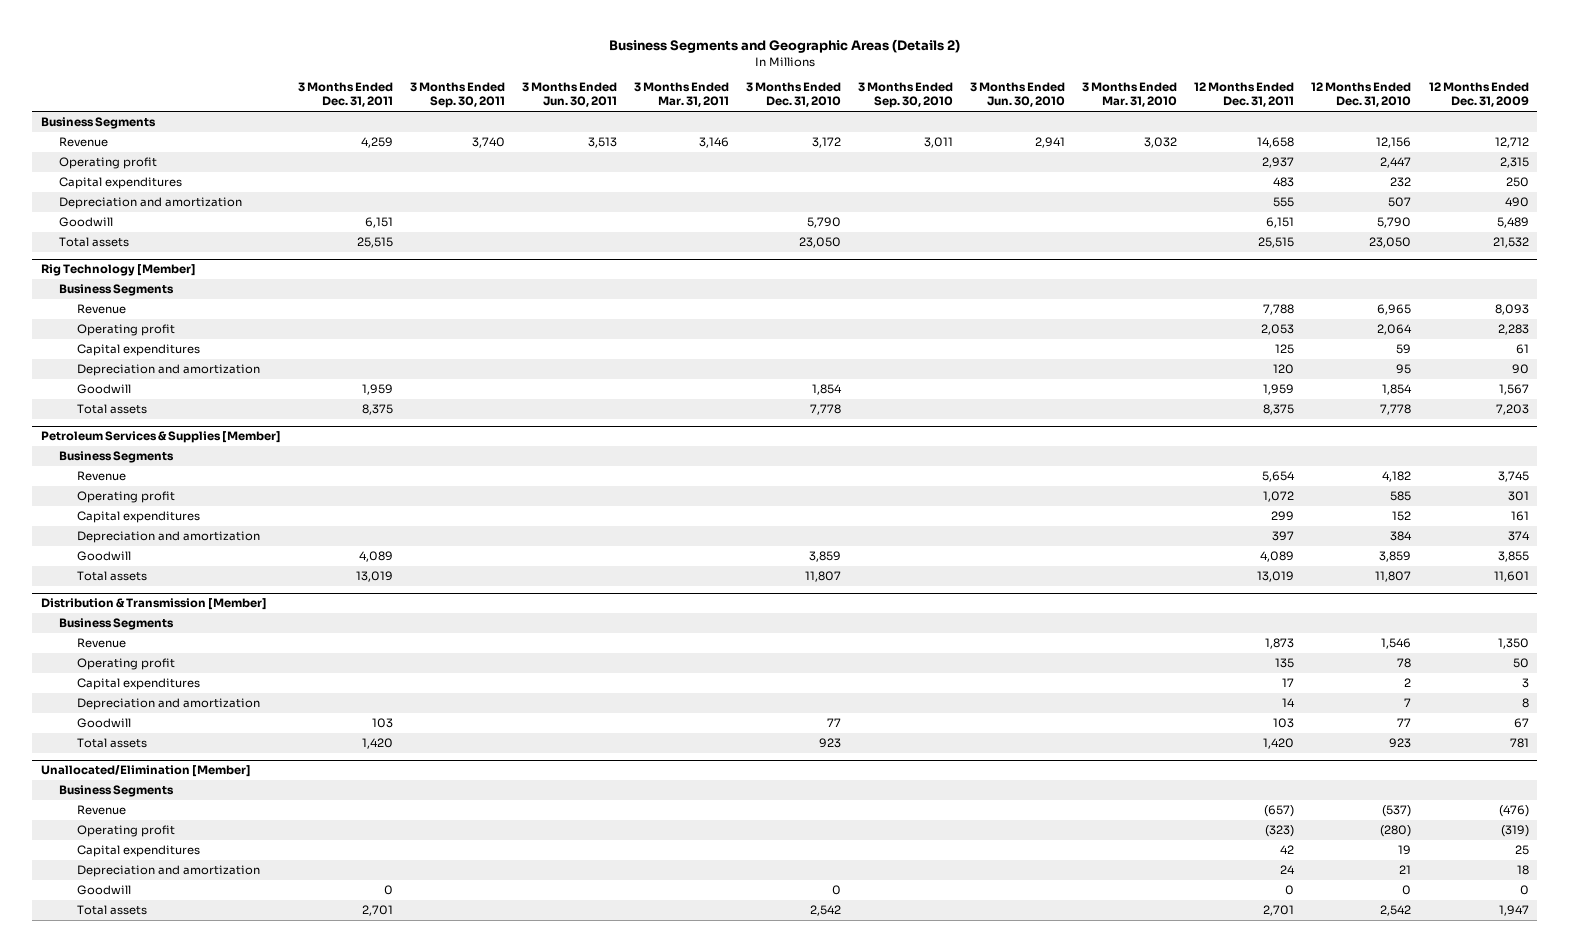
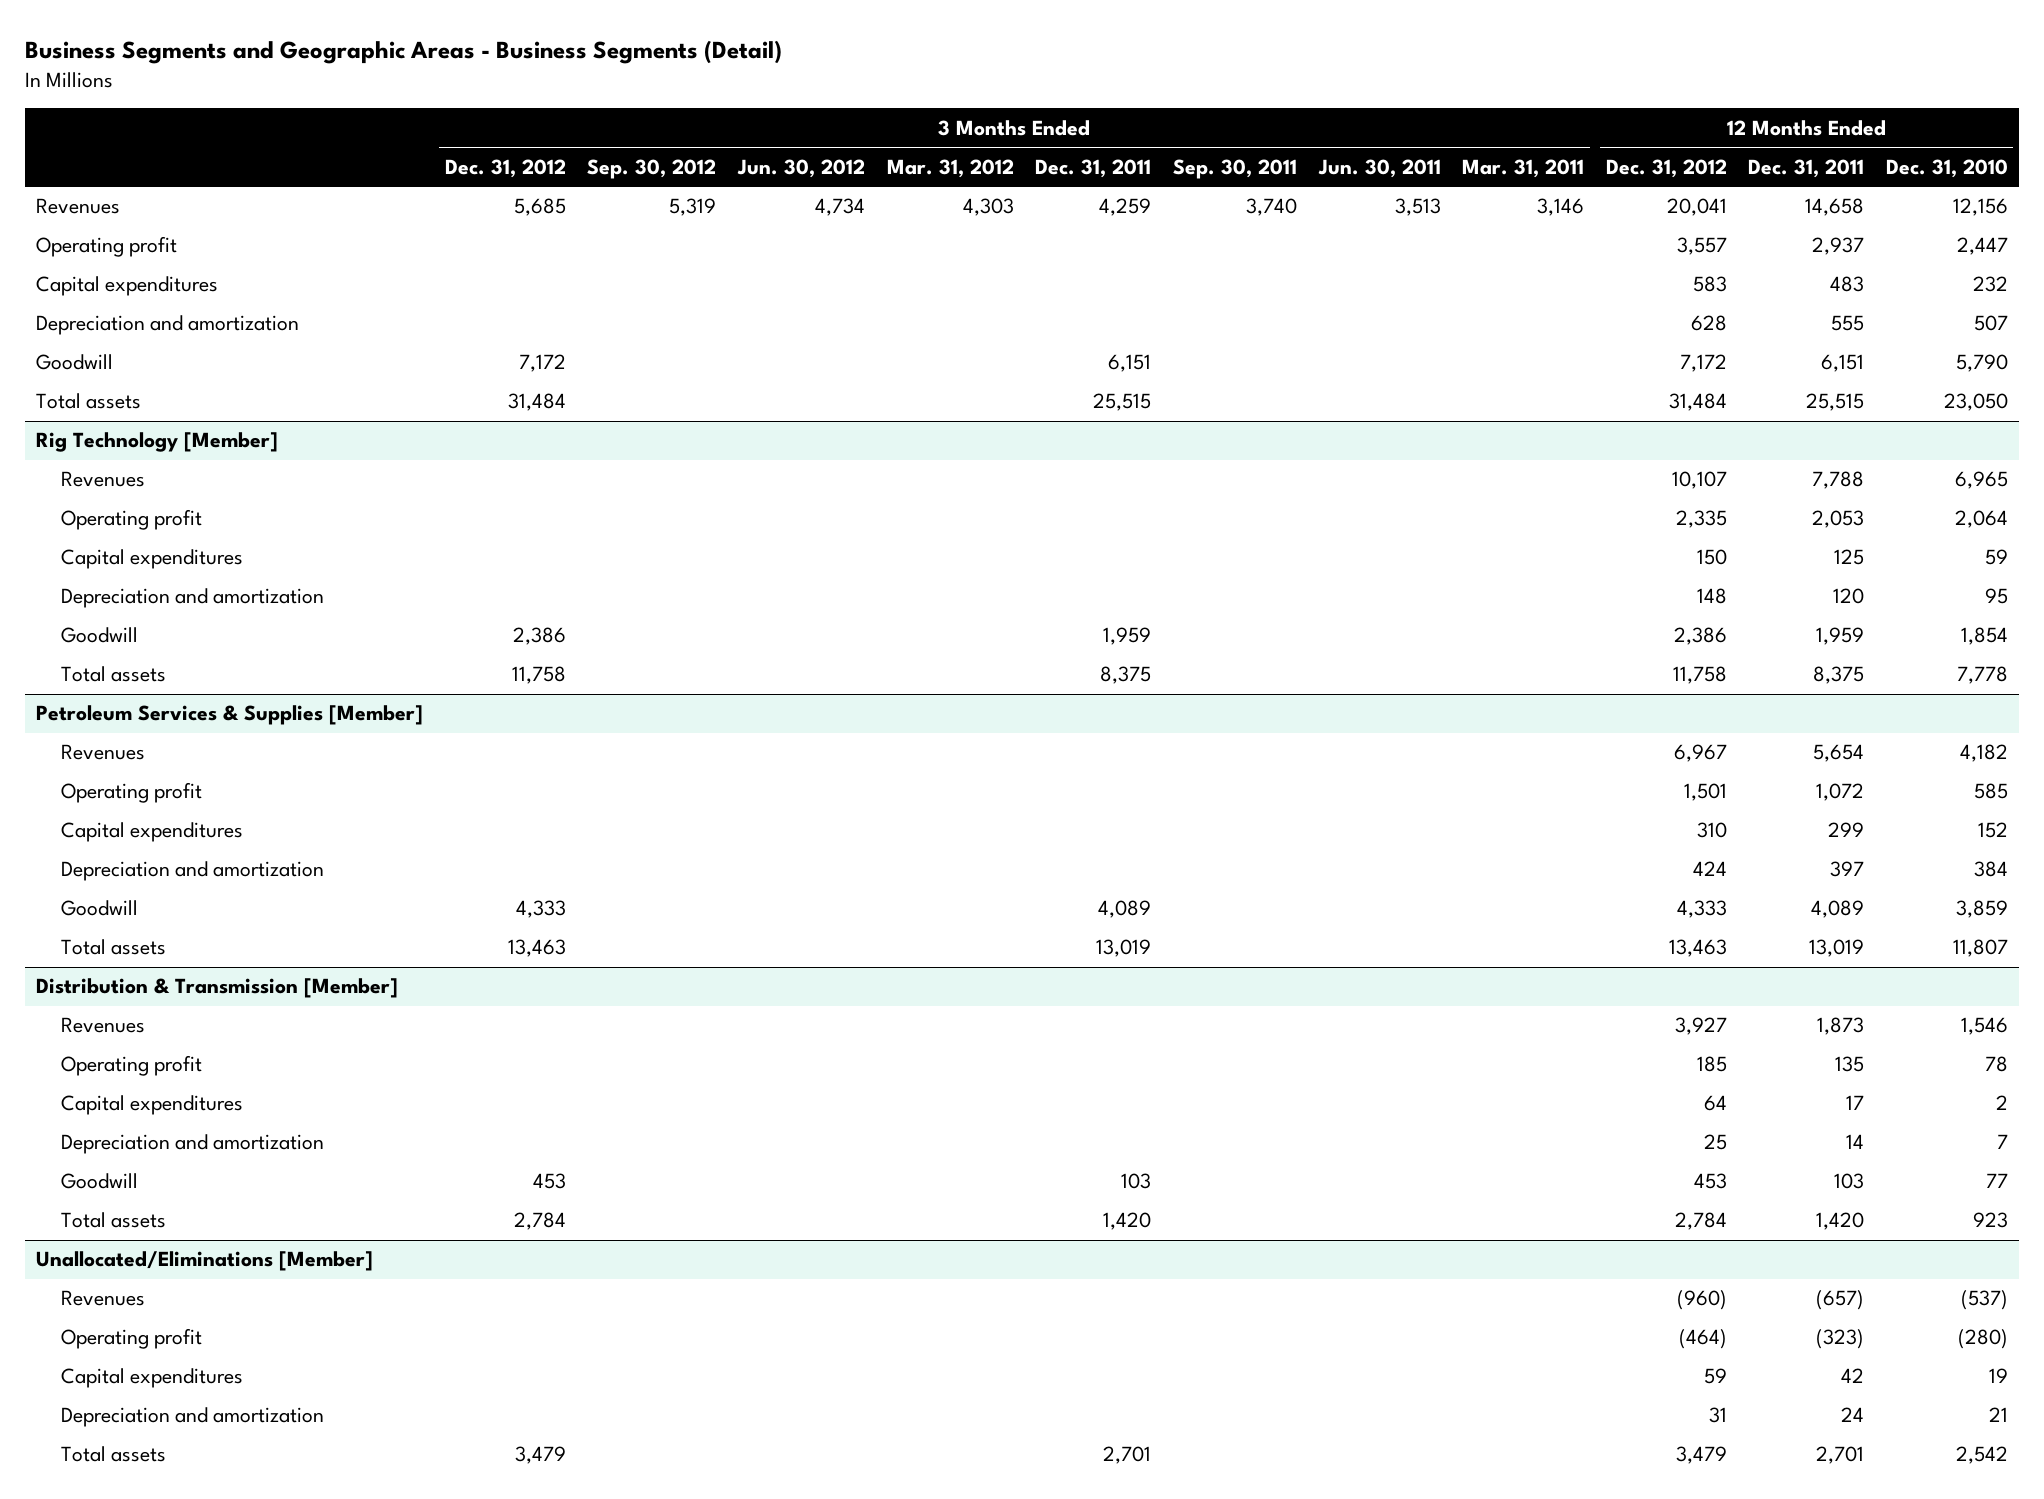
- Business Segments and Geographic Areas (Details 2)
+ Business Segments and Geographic Areas - Business Segments (Detail)
- | 3 Months Ended Dec. 31, 2011 | 3 Months Ended Sep. 30, 2011 | 3 Months Ended Jun. 30, 2011 | 3 Months Ended Mar. 31, 2011 | 3 Months Ended Dec. 31, 2010 | 3 Months Ended Sep. 30, 2010 | 3 Months Ended Jun. 30, 2010 | 3 Months Ended Mar. 31, 2010 | 12 Months Ended Dec. 31, 2011 | 12 Months Ended Dec. 31, 2010 | 12 Months Ended Dec. 31, 2009
+ | 3 Months Ended Dec. 31, 2012 | 3 Months Ended Sep. 30, 2012 | 3 Months Ended Jun. 30, 2012 | 3 Months Ended Mar. 31, 2012 | 3 Months Ended Dec. 31, 2011 | 3 Months Ended Sep. 30, 2011 | 3 Months Ended Jun. 30, 2011 | 3 Months Ended Mar. 31, 2011 | 12 Months Ended Dec. 31, 2012 | 12 Months Ended Dec. 31, 2011 | 12 Months Ended Dec. 31, 2010
- Business Segments
- Revenue | 4,259 | 3,740 | 3,513 | 3,146 | 3,172 | 3,011 | 2,941 | 3,032 | 14,658 | 12,156 | 12,712
+ Revenues | 5,685 | 5,319 | 4,734 | 4,303 | 4,259 | 3,740 | 3,513 | 3,146 | 20,041 | 14,658 | 12,156
@ Rig Technology [Member]
- Business Segments
- Revenue | | | | | | | | | 7,788 | 6,965 | 8,093
+ Revenues | | | | | | | | | 10,107 | 7,788 | 6,965
@ Petroleum Services & Supplies [Member]
- Business Segments
- Revenue | | | | | | | | | 5,654 | 4,182 | 3,745
+ Revenues | | | | | | | | | 6,967 | 5,654 | 4,182
@ Distribution & Transmission [Member]
- Business Segments
- Revenue | | | | | | | | | 1,873 | 1,546 | 1,350
+ Revenues | | | | | | | | | 3,927 | 1,873 | 1,546
- Unallocated/Elimination [Member]
- Business Segments
- Revenue | | | | | | | | | (657) | (537) | (476)
+ Unallocated/Eliminations [Member]
+ Revenues | | | | | | | | | (960) | (657) | (537)
- Goodwill | 0 | | | | 0 | | | | 0 | 0 | 0

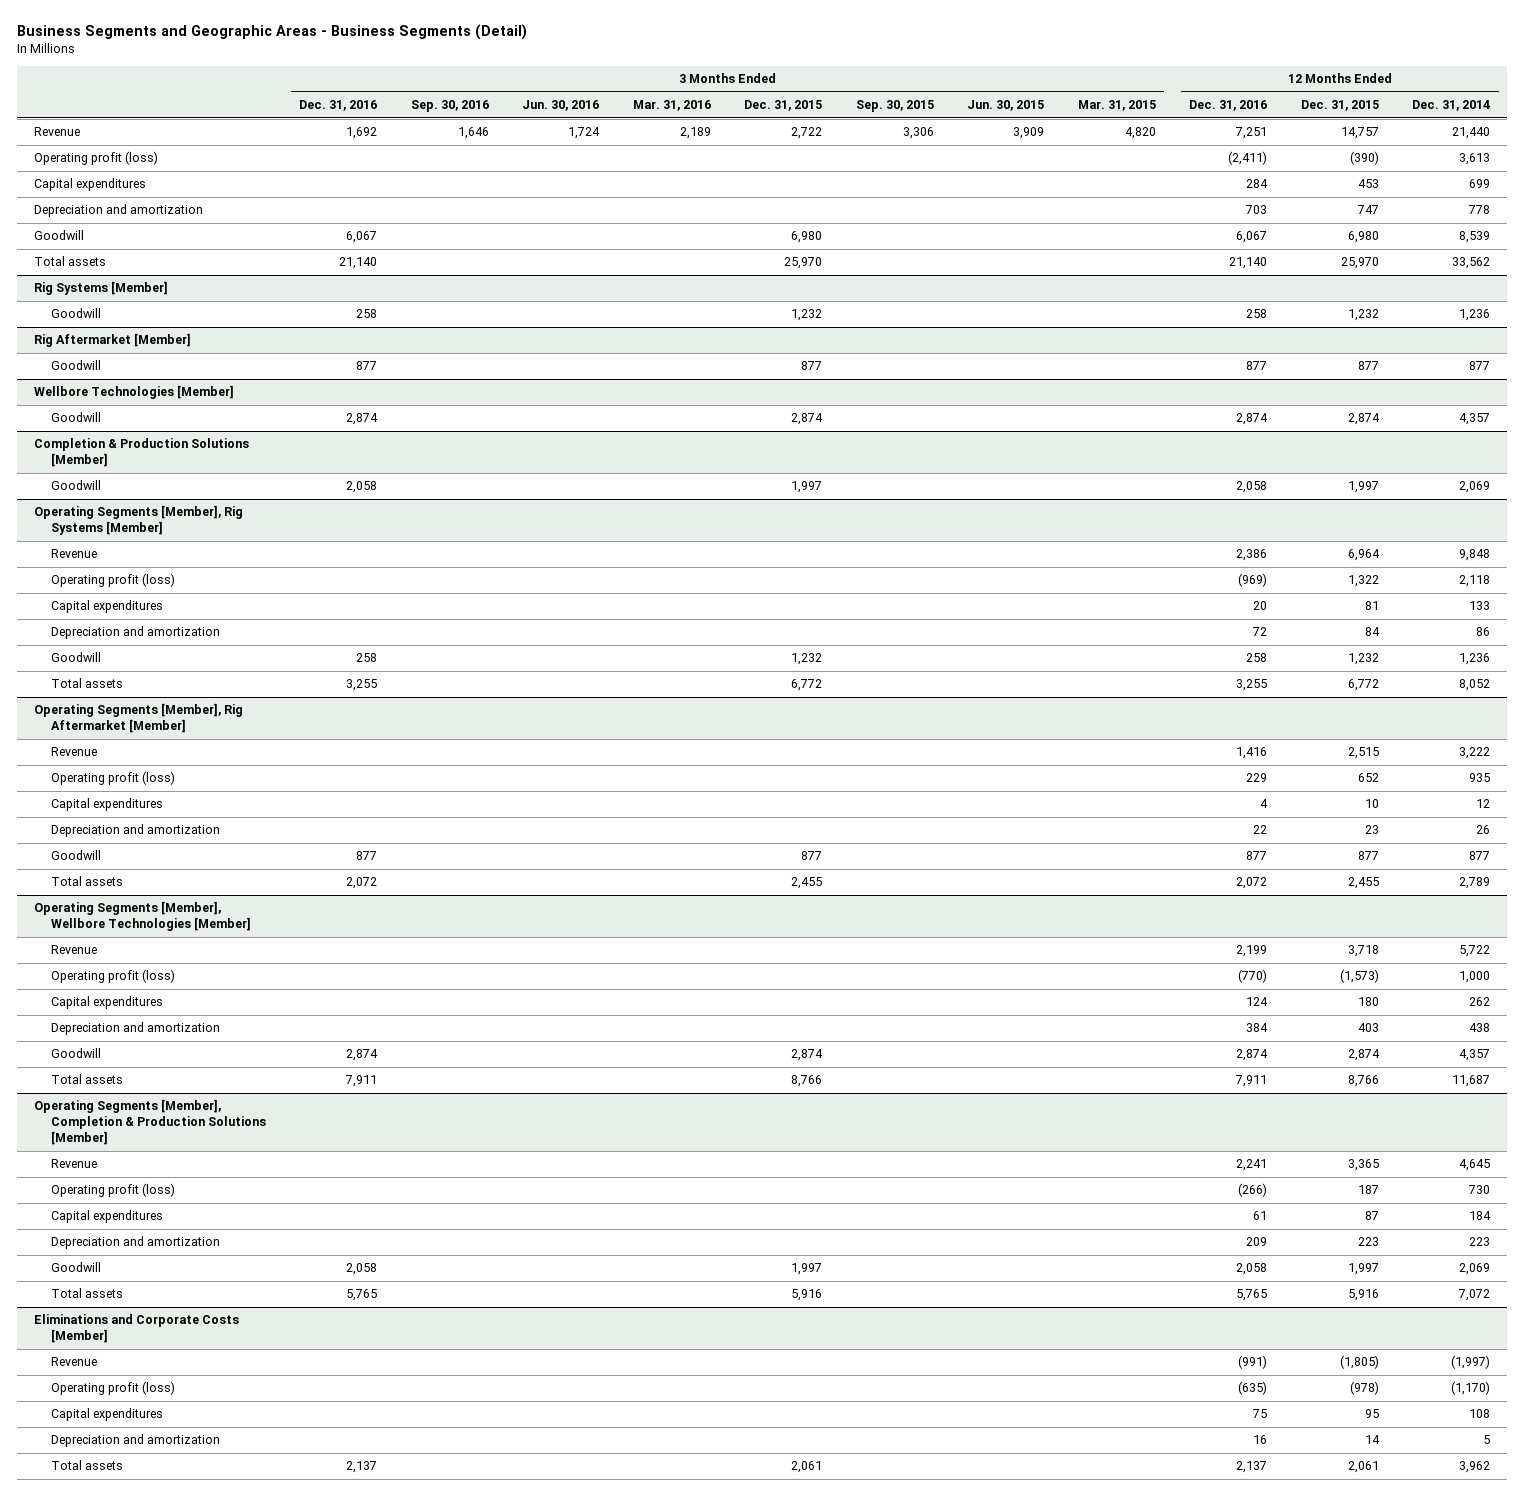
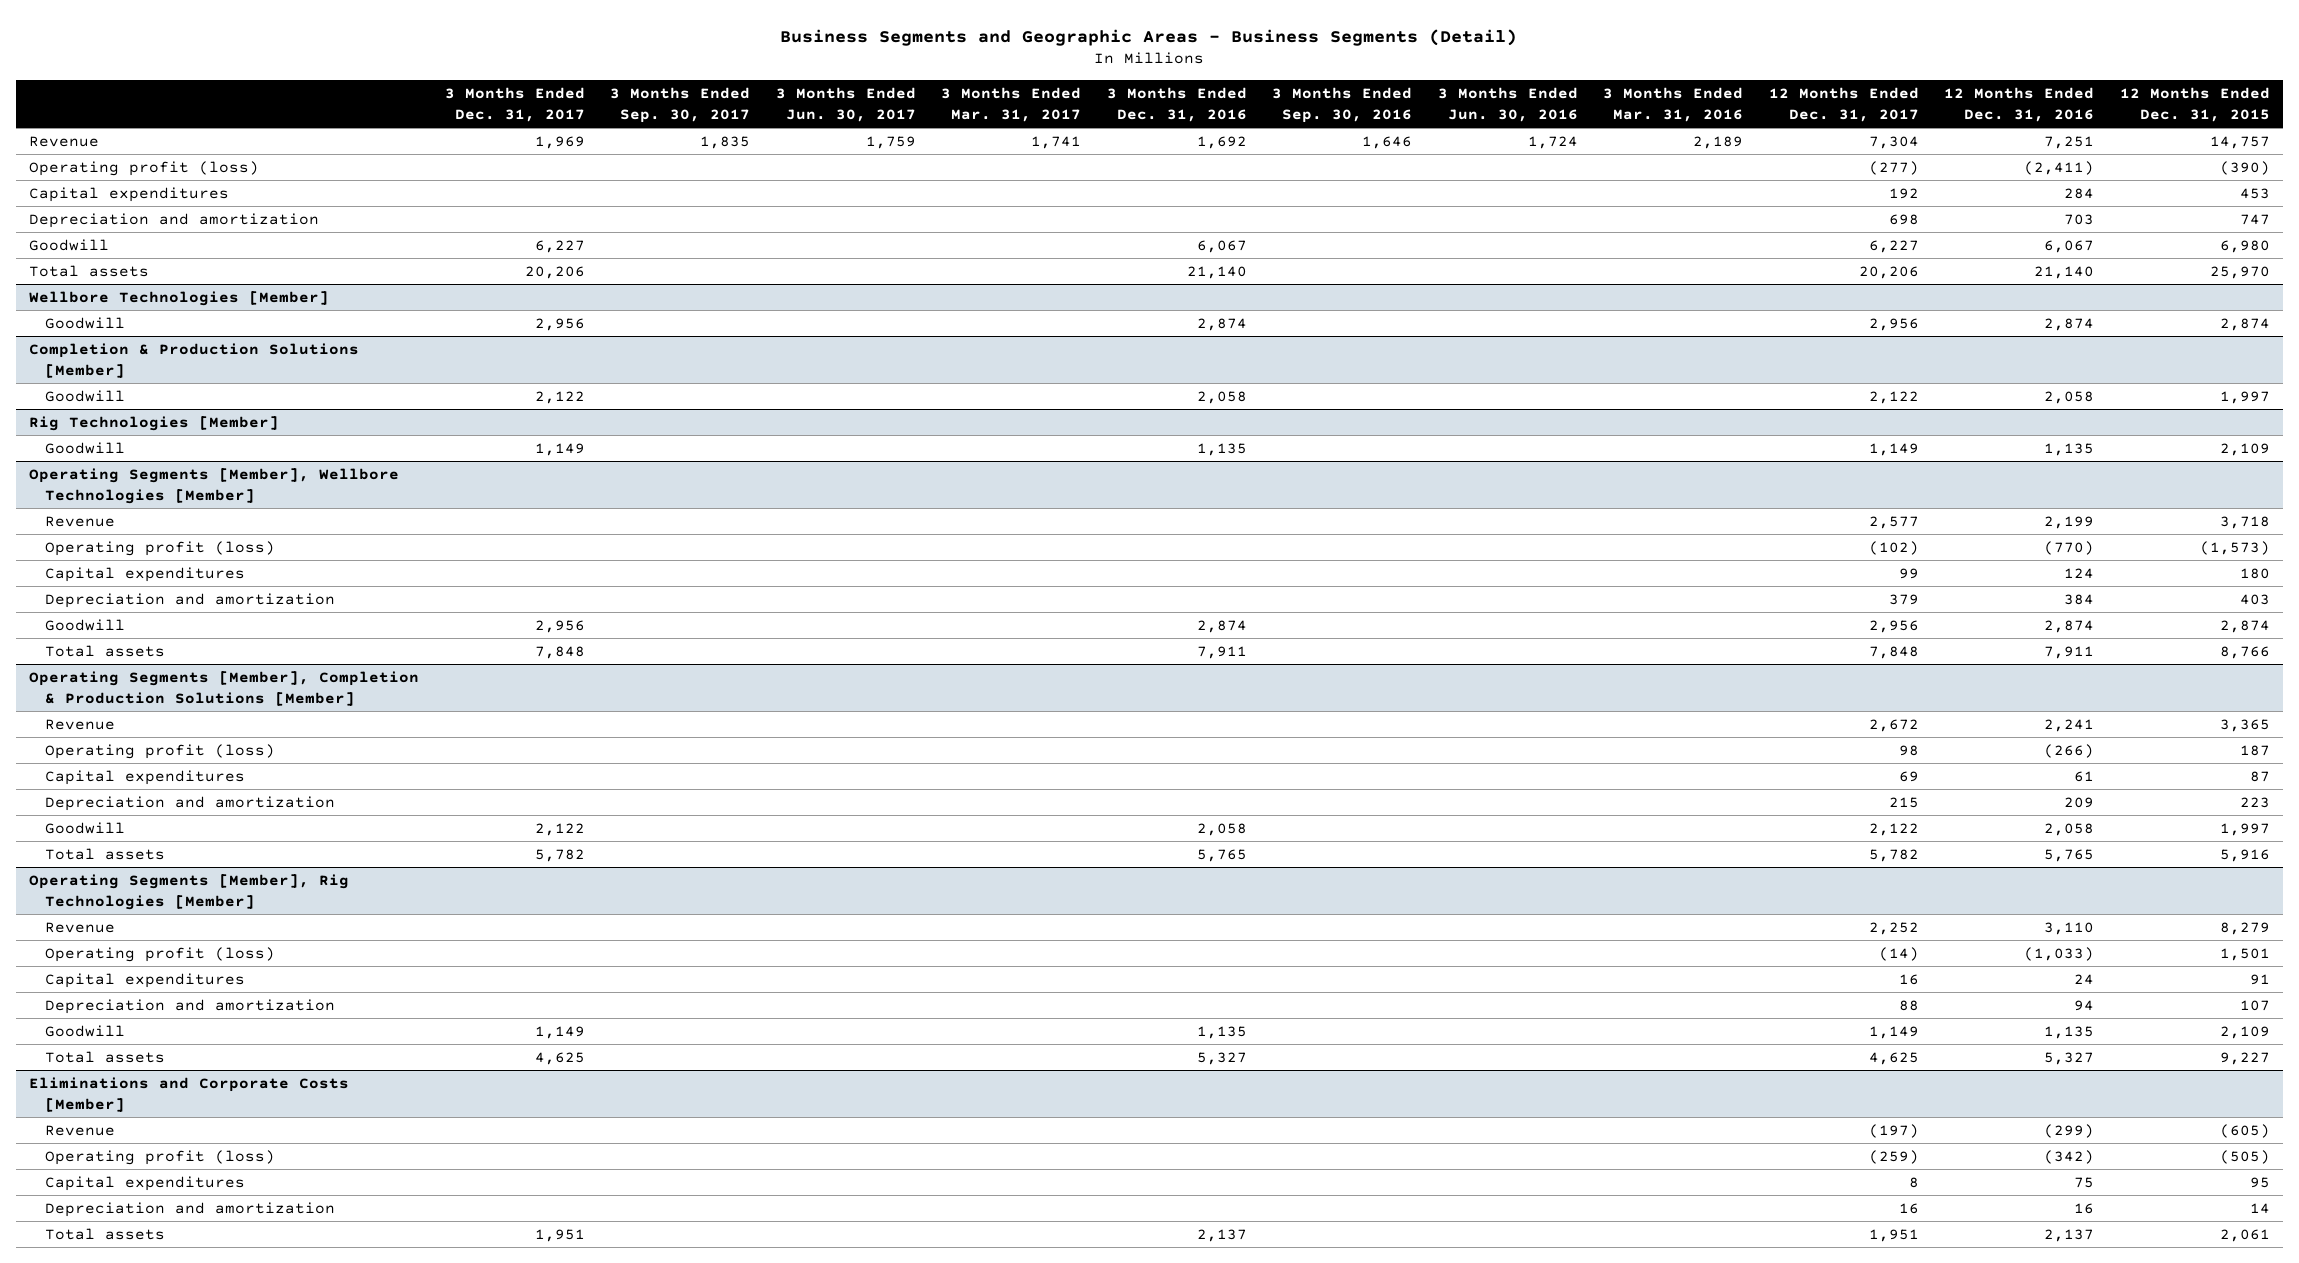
- | 3 Months Ended Dec. 31, 2016 | 3 Months Ended Sep. 30, 2016 | 3 Months Ended Jun. 30, 2016 | 3 Months Ended Mar. 31, 2016 | 3 Months Ended Dec. 31, 2015 | 3 Months Ended Sep. 30, 2015 | 3 Months Ended Jun. 30, 2015 | 3 Months Ended Mar. 31, 2015 | 12 Months Ended Dec. 31, 2016 | 12 Months Ended Dec. 31, 2015 | 12 Months Ended Dec. 31, 2014
+ | 3 Months Ended Dec. 31, 2017 | 3 Months Ended Sep. 30, 2017 | 3 Months Ended Jun. 30, 2017 | 3 Months Ended Mar. 31, 2017 | 3 Months Ended Dec. 31, 2016 | 3 Months Ended Sep. 30, 2016 | 3 Months Ended Jun. 30, 2016 | 3 Months Ended Mar. 31, 2016 | 12 Months Ended Dec. 31, 2017 | 12 Months Ended Dec. 31, 2016 | 12 Months Ended Dec. 31, 2015
- Rig Systems [Member]
- Goodwill | 258 | | | | 1,232 | | | | 258 | 1,232 | 1,236
- Rig Aftermarket [Member]
- Goodwill | 877 | | | | 877 | | | | 877 | 877 | 877
- Operating Segments [Member], Rig Systems [Member]
- Revenue | | | | | | | | | 2,386 | 6,964 | 9,848
- Operating profit (loss) | | | | | | | | | (969) | 1,322 | 2,118
- Capital expenditures | | | | | | | | | 20 | 81 | 133
- Depreciation and amortization | | | | | | | | | 72 | 84 | 86
- Goodwill | 258 | | | | 1,232 | | | | 258 | 1,232 | 1,236
- Total assets | 3,255 | | | | 6,772 | | | | 3,255 | 6,772 | 8,052
- Operating Segments [Member], Rig Aftermarket [Member]
- Revenue | | | | | | | | | 1,416 | 2,515 | 3,222
- Operating profit (loss) | | | | | | | | | 229 | 652 | 935
- Capital expenditures | | | | | | | | | 4 | 10 | 12
- Depreciation and amortization | | | | | | | | | 22 | 23 | 26
- Goodwill | 877 | | | | 877 | | | | 877 | 877 | 877
- Total assets | 2,072 | | | | 2,455 | | | | 2,072 | 2,455 | 2,789
+ Rig Technologies [Member]
+ Goodwill | 1,149 | | | | 1,135 | | | | 1,149 | 1,135 | 2,109
+ Operating Segments [Member], Rig Technologies [Member]
+ Revenue | | | | | | | | | 2,252 | 3,110 | 8,279
+ Operating profit (loss) | | | | | | | | | (14) | (1,033) | 1,501
+ Capital expenditures | | | | | | | | | 16 | 24 | 91
+ Depreciation and amortization | | | | | | | | | 88 | 94 | 107
+ Goodwill | 1,149 | | | | 1,135 | | | | 1,149 | 1,135 | 2,109
+ Total assets | 4,625 | | | | 5,327 | | | | 4,625 | 5,327 | 9,227
@ Eliminations and Corporate Costs [Member]
- Revenue | | | | | | | | | (991) | (1,805) | (1,997)
- Operating profit (loss) | | | | | | | | | (635) | (978) | (1,170)
+ Revenue | | | | | | | | | (197) | (299) | (605)
+ Operating profit (loss) | | | | | | | | | (259) | (342) | (505)

